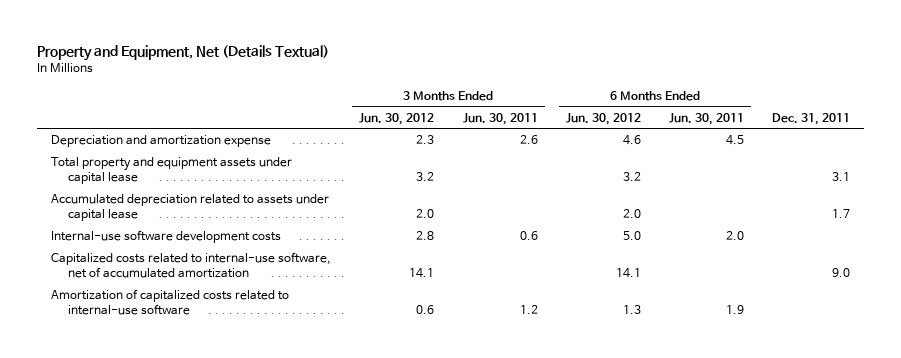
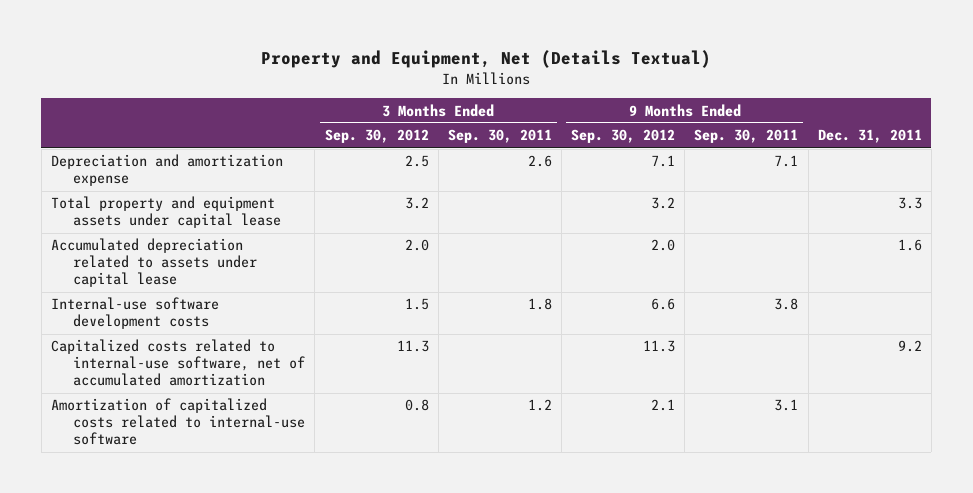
- | 3 Months Ended Jun. 30, 2012 | 3 Months Ended Jun. 30, 2011 | 6 Months Ended Jun. 30, 2012 | 6 Months Ended Jun. 30, 2011 | Dec. 31, 2011
+ | 3 Months Ended Sep. 30, 2012 | 3 Months Ended Sep. 30, 2011 | 9 Months Ended Sep. 30, 2012 | 9 Months Ended Sep. 30, 2011 | Dec. 31, 2011
- Total property and equipment assets under capital lease | 3.2 | | 3.2 | | 3.1
- Accumulated depreciation related to assets under capital lease | 2.0 | | 2.0 | | 1.7
+ Total property and equipment assets under capital lease | 3.2 | | 3.2 | | 3.3
+ Accumulated depreciation related to assets under capital lease | 2.0 | | 2.0 | | 1.6
- Capitalized costs related to internal-use software, net of accumulated amortization | 14.1 | | 14.1 | | 9.0
+ Capitalized costs related to internal-use software, net of accumulated amortization | 11.3 | | 11.3 | | 9.2

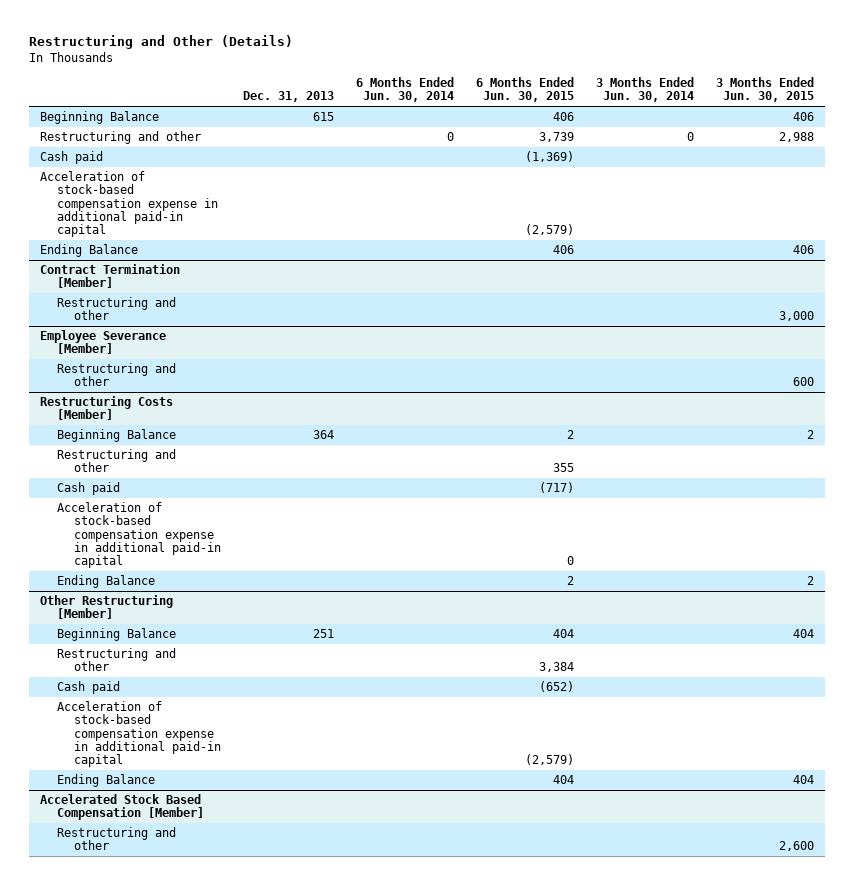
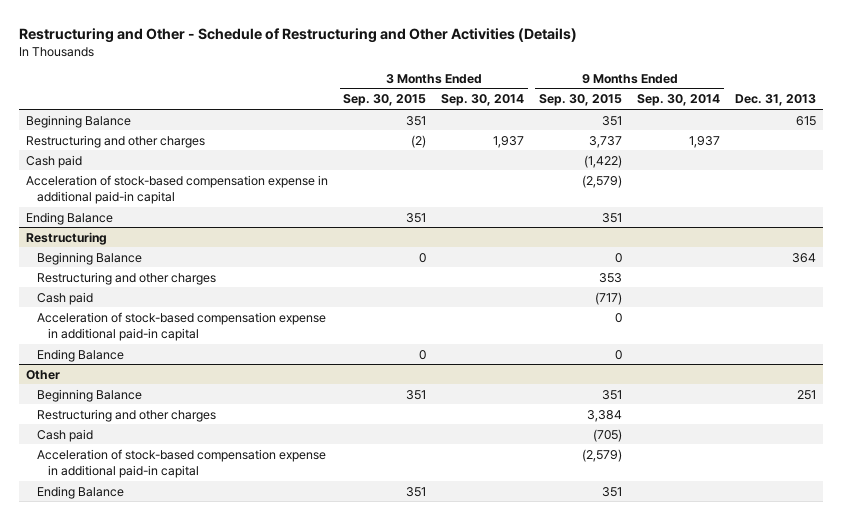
- Restructuring and Other (Details)
+ Restructuring and Other - Schedule of Restructuring and Other Activities (Details)
- | Dec. 31, 2013 | 6 Months Ended Jun. 30, 2014 | 6 Months Ended Jun. 30, 2015 | 3 Months Ended Jun. 30, 2014 | 3 Months Ended Jun. 30, 2015
+ | 3 Months Ended Sep. 30, 2015 | 3 Months Ended Sep. 30, 2014 | 9 Months Ended Sep. 30, 2015 | 9 Months Ended Sep. 30, 2014 | Dec. 31, 2013
- Restructuring and other | | 0 | 3,739 | 0 | 2,988
+ Restructuring and other charges | (2) | 1,937 | 3,737 | 1,937 |
- Contract Termination [Member]
- Restructuring and other | | | | | 3,000
- Employee Severance [Member]
- Restructuring and other | | | | | 600
- Restructuring Costs [Member]
+ Restructuring
- Restructuring and other | | | 355 | |
+ Restructuring and other charges | | | 353 | |
- Other Restructuring [Member]
+ Other
- Restructuring and other | | | 3,384 | |
+ Restructuring and other charges | | | 3,384 | |
- Accelerated Stock Based Compensation [Member]
- Restructuring and other | | | | | 2,600

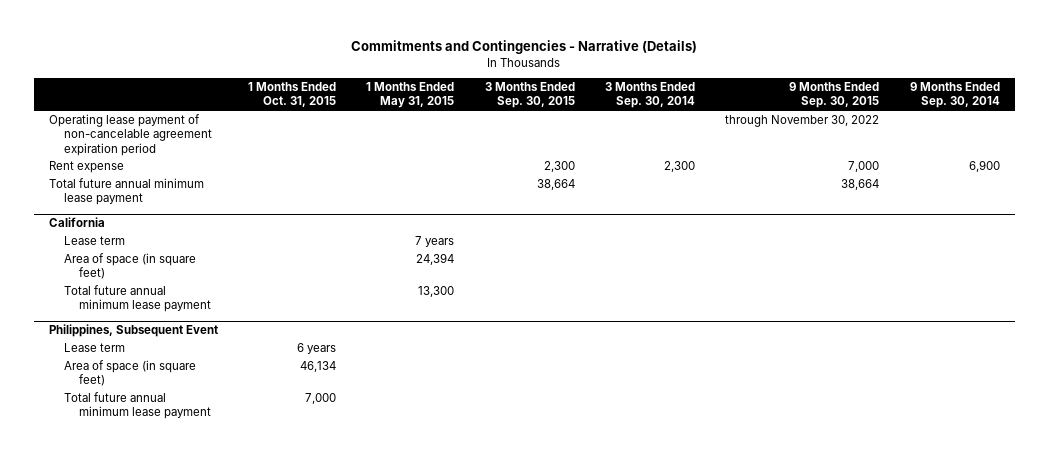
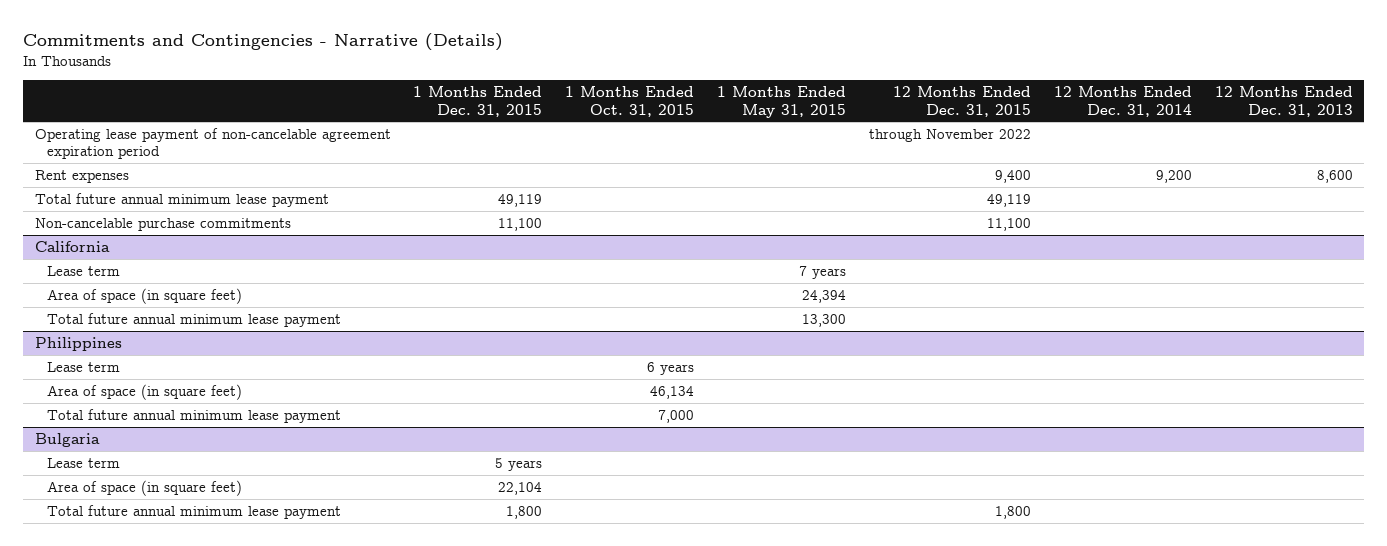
- | 1 Months Ended Oct. 31, 2015 | 1 Months Ended May 31, 2015 | 3 Months Ended Sep. 30, 2015 | 3 Months Ended Sep. 30, 2014 | 9 Months Ended Sep. 30, 2015 | 9 Months Ended Sep. 30, 2014
+ | 1 Months Ended Dec. 31, 2015 | 1 Months Ended Oct. 31, 2015 | 1 Months Ended May 31, 2015 | 12 Months Ended Dec. 31, 2015 | 12 Months Ended Dec. 31, 2014 | 12 Months Ended Dec. 31, 2013
- Rent expense | | | 2,300 | 2,300 | 7,000 | 6,900
+ Rent expenses | | | | 9,400 | 9,200 | 8,600
+ Non-cancelable purchase commitments | 11,100 | | | 11,100 | |
- Philippines, Subsequent Event
+ Philippines
+ Bulgaria
+ Lease term | 5 years | | | | |
+ Area of space (in square feet) | 22,104 | | | | |
+ Total future annual minimum lease payment | 1,800 | | | 1,800 | |

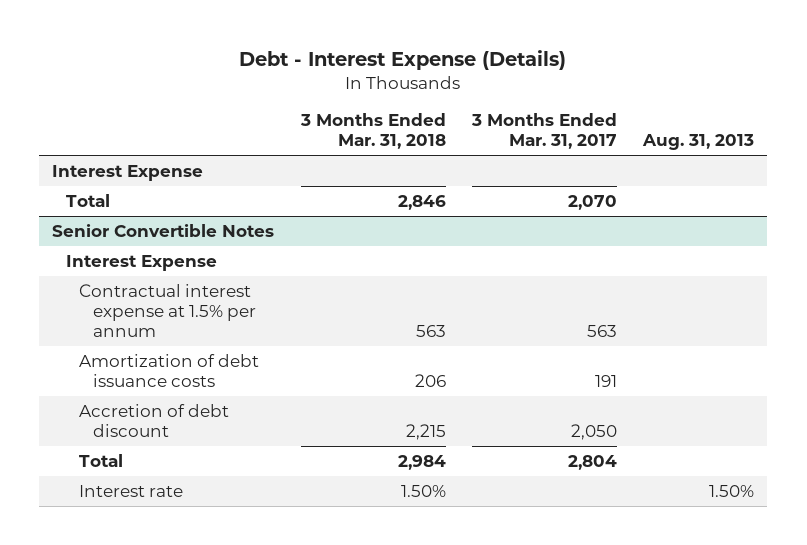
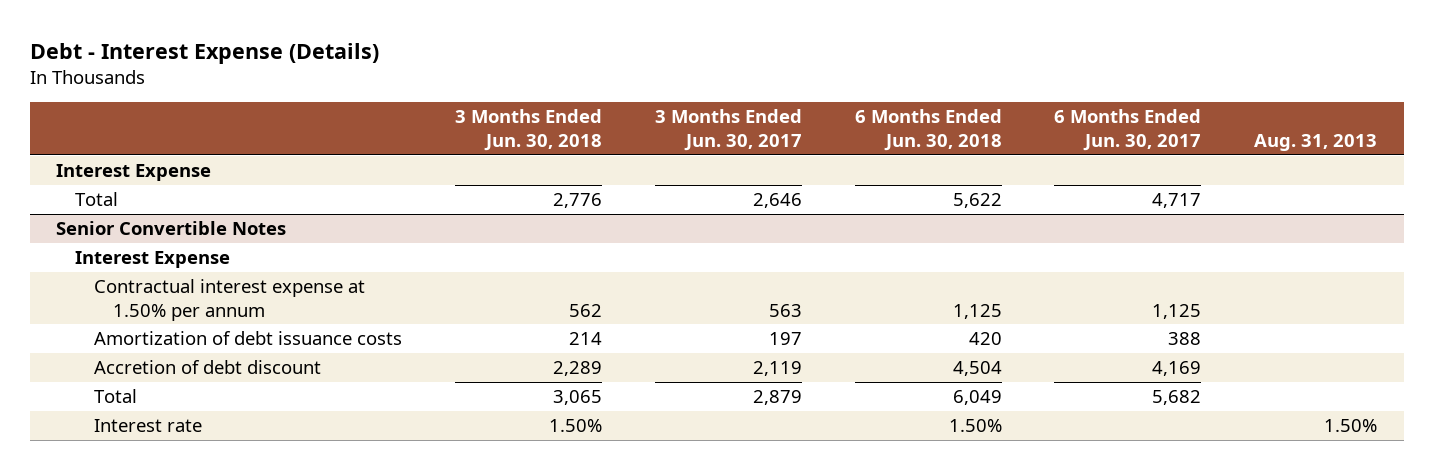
- | 3 Months Ended Mar. 31, 2018 | 3 Months Ended Mar. 31, 2017 | Aug. 31, 2013
+ | 3 Months Ended Jun. 30, 2018 | 3 Months Ended Jun. 30, 2017 | 6 Months Ended Jun. 30, 2018 | 6 Months Ended Jun. 30, 2017 | Aug. 31, 2013
@ Senior Convertible Notes
- Contractual interest expense at 1.5% per annum | 563 | 563 |
+ Contractual interest expense at 1.50% per annum | 562 | 563 | 1,125 | 1,125 |

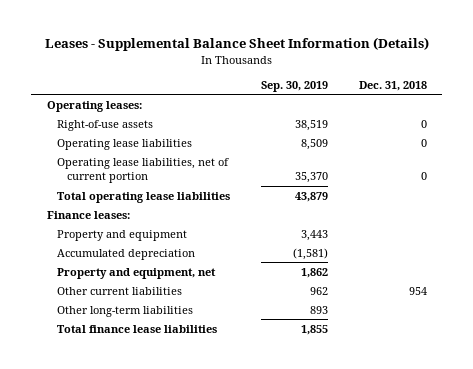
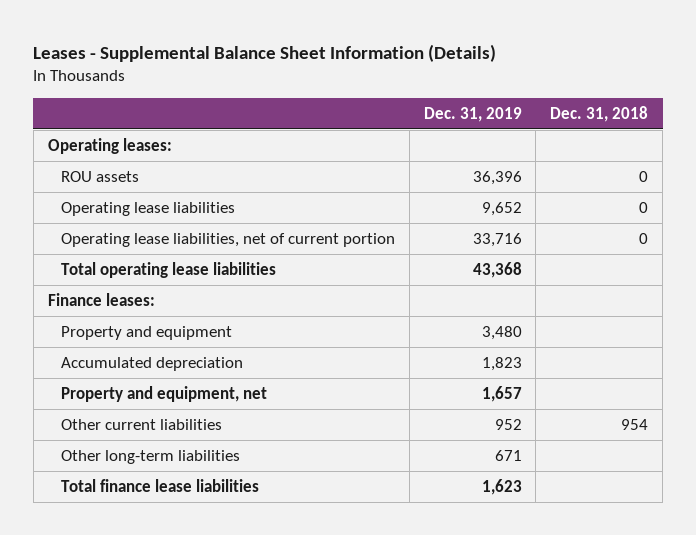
- | Sep. 30, 2019 | Dec. 31, 2018
+ | Dec. 31, 2019 | Dec. 31, 2018
- Right-of-use assets | 38,519 | 0
+ ROU assets | 36,396 | 0

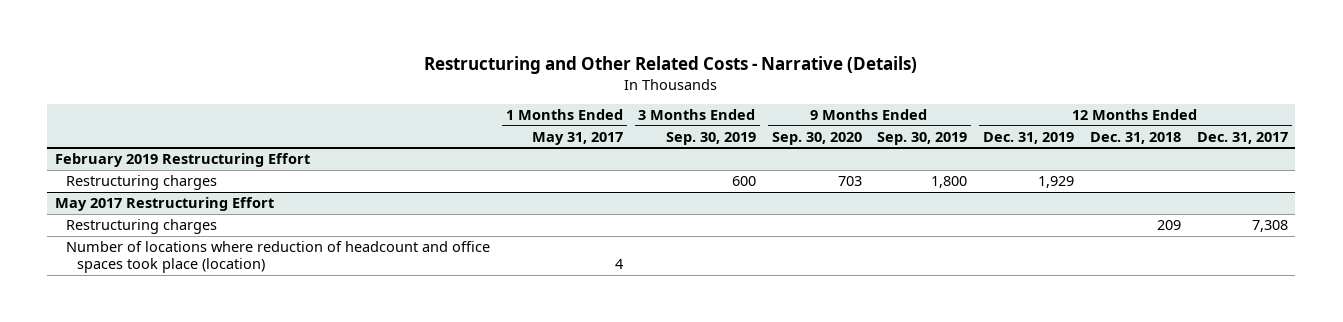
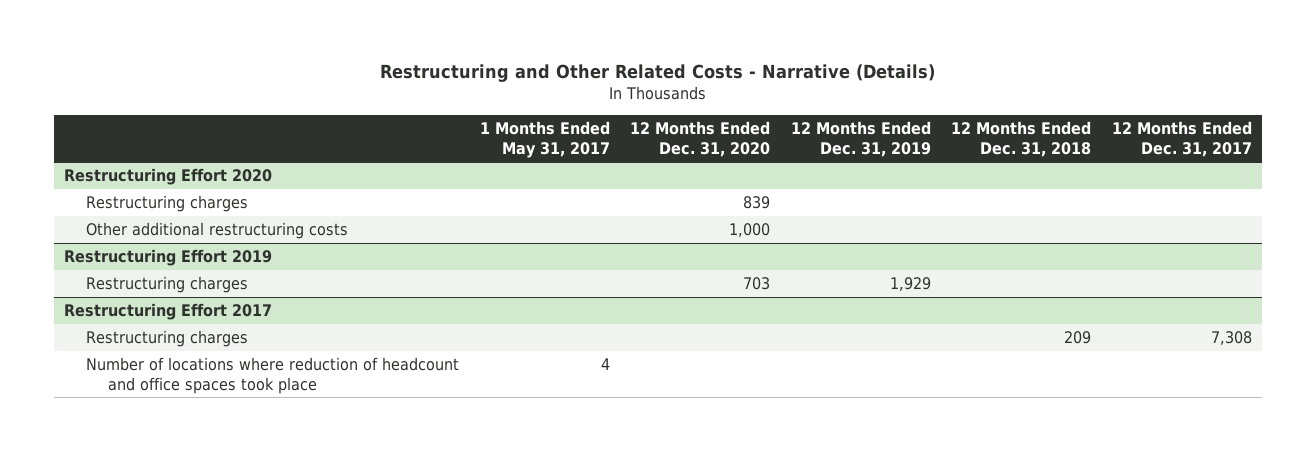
- | 1 Months Ended May 31, 2017 | 3 Months Ended Sep. 30, 2019 | 9 Months Ended Sep. 30, 2020 | 9 Months Ended Sep. 30, 2019 | 12 Months Ended Dec. 31, 2019 | 12 Months Ended Dec. 31, 2018 | 12 Months Ended Dec. 31, 2017
+ | 1 Months Ended May 31, 2017 | 12 Months Ended Dec. 31, 2020 | 12 Months Ended Dec. 31, 2019 | 12 Months Ended Dec. 31, 2018 | 12 Months Ended Dec. 31, 2017
- February 2019 Restructuring Effort
+ Restructuring Effort 2020
+ Restructuring charges | | 839 | | |
+ Other additional restructuring costs | | 1,000 | | |
+ Restructuring Effort 2019
- May 2017 Restructuring Effort
+ Restructuring Effort 2017
- Number of locations where reduction of headcount and office spaces took place (location) | 4 | | | | | |
+ Number of locations where reduction of headcount and office spaces took place | 4 | | | |

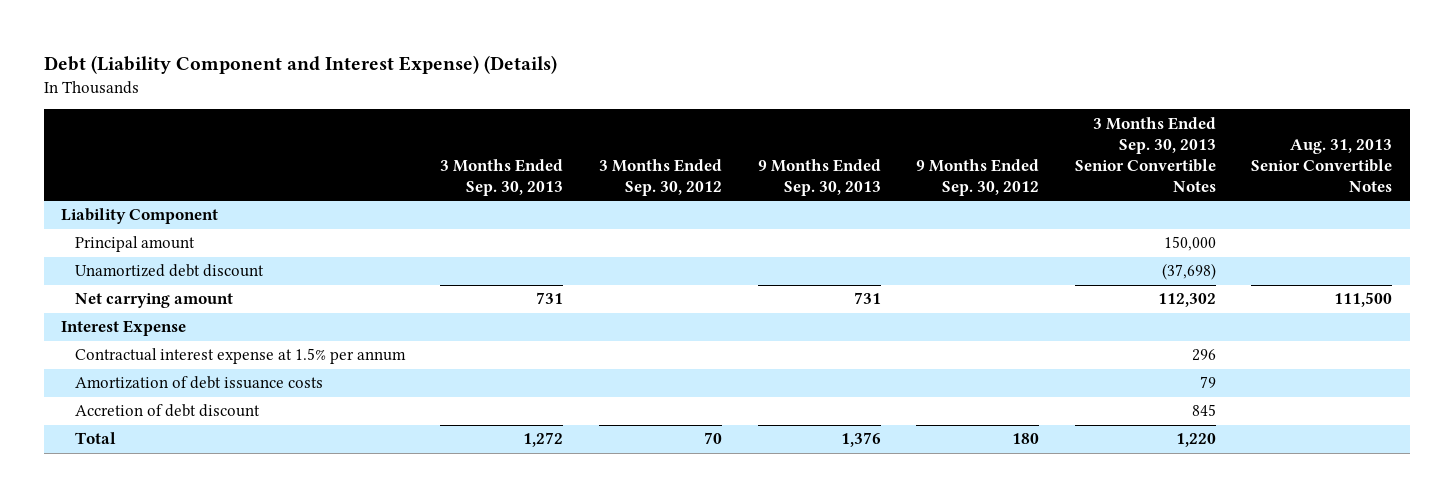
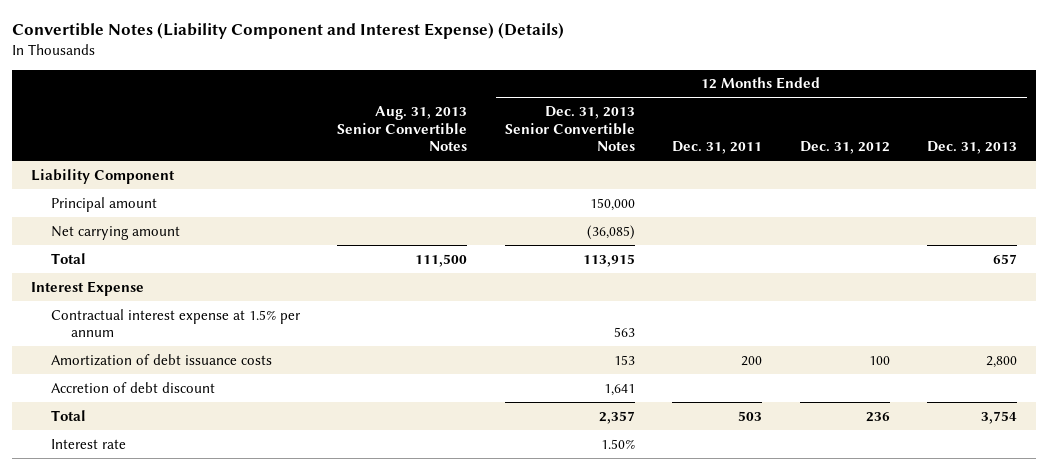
- Debt (Liability Component and Interest Expense) (Details)
+ Convertible Notes (Liability Component and Interest Expense) (Details)
- | 3 Months Ended Sep. 30, 2013 | 3 Months Ended Sep. 30, 2012 | 9 Months Ended Sep. 30, 2013 | 9 Months Ended Sep. 30, 2012 | 3 Months Ended Sep. 30, 2013 Senior Convertible Notes | Aug. 31, 2013 Senior Convertible Notes
+ | Aug. 31, 2013 Senior Convertible Notes | 12 Months Ended Dec. 31, 2013 Senior Convertible Notes | 12 Months Ended Dec. 31, 2011 | 12 Months Ended Dec. 31, 2012 | 12 Months Ended Dec. 31, 2013
- Unamortized debt discount | | | | | (37,698) |
- Net carrying amount | 731 | | 731 | | 112,302 | 111,500
+ Net carrying amount | | (36,085) | | |
+ Total | 111,500 | 113,915 | | | 657
+ Interest rate | | 1.50% | | |

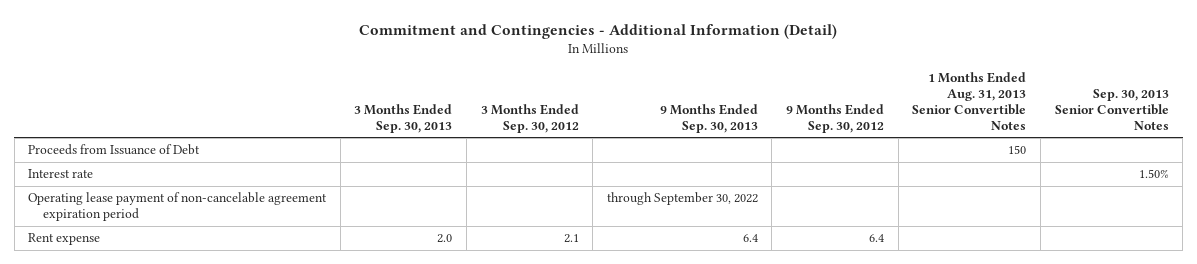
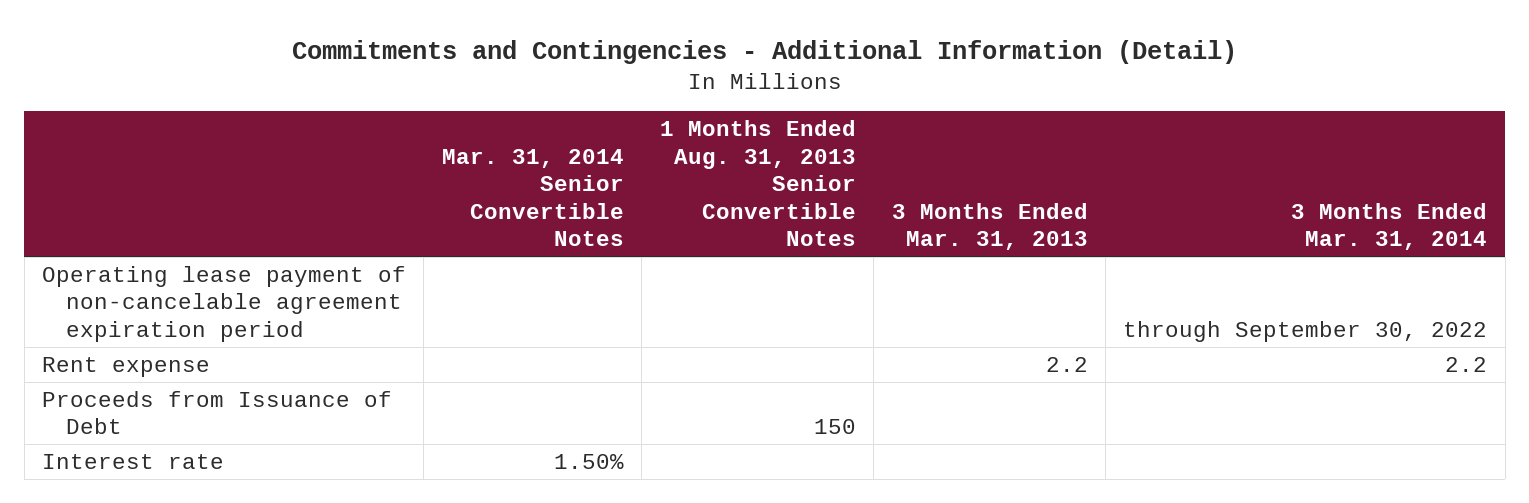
- Commitment and Contingencies - Additional Information (Detail)
+ Commitments and Contingencies - Additional Information (Detail)
- | 3 Months Ended Sep. 30, 2013 | 3 Months Ended Sep. 30, 2012 | 9 Months Ended Sep. 30, 2013 | 9 Months Ended Sep. 30, 2012 | 1 Months Ended Aug. 31, 2013 Senior Convertible Notes | Sep. 30, 2013 Senior Convertible Notes
+ | Mar. 31, 2014 Senior Convertible Notes | 1 Months Ended Aug. 31, 2013 Senior Convertible Notes | 3 Months Ended Mar. 31, 2013 | 3 Months Ended Mar. 31, 2014
moved down: Proceeds from Issuance of Debt | | 150 | |
moved down: Interest rate | 1.50% | | |

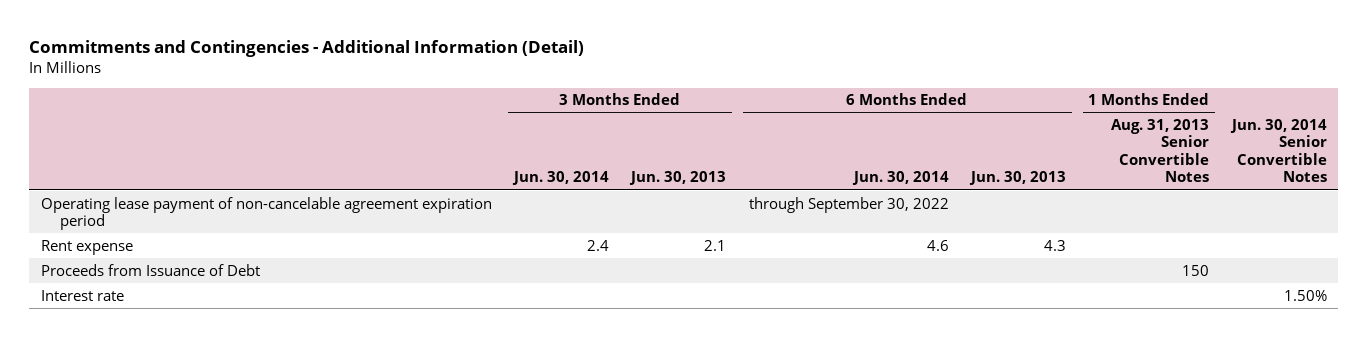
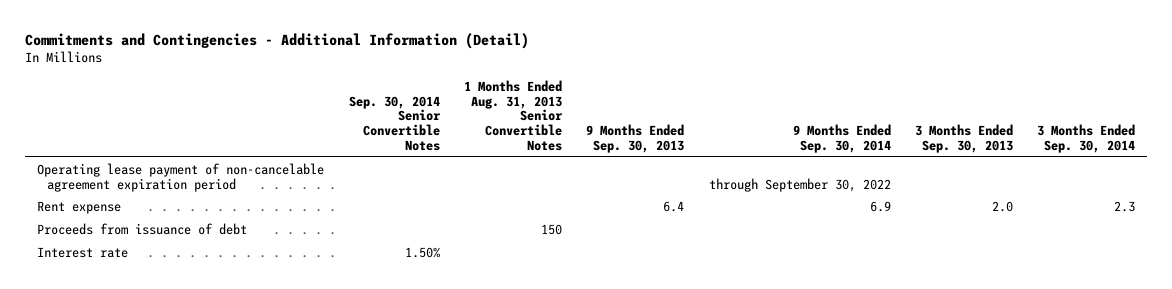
- | 3 Months Ended Jun. 30, 2014 | 3 Months Ended Jun. 30, 2013 | 6 Months Ended Jun. 30, 2014 | 6 Months Ended Jun. 30, 2013 | 1 Months Ended Aug. 31, 2013 Senior Convertible Notes | Jun. 30, 2014 Senior Convertible Notes
+ | Sep. 30, 2014 Senior Convertible Notes | 1 Months Ended Aug. 31, 2013 Senior Convertible Notes | 9 Months Ended Sep. 30, 2013 | 9 Months Ended Sep. 30, 2014 | 3 Months Ended Sep. 30, 2013 | 3 Months Ended Sep. 30, 2014
- Proceeds from Issuance of Debt | | | | | 150 |
+ Proceeds from issuance of debt | | 150 | | | |

